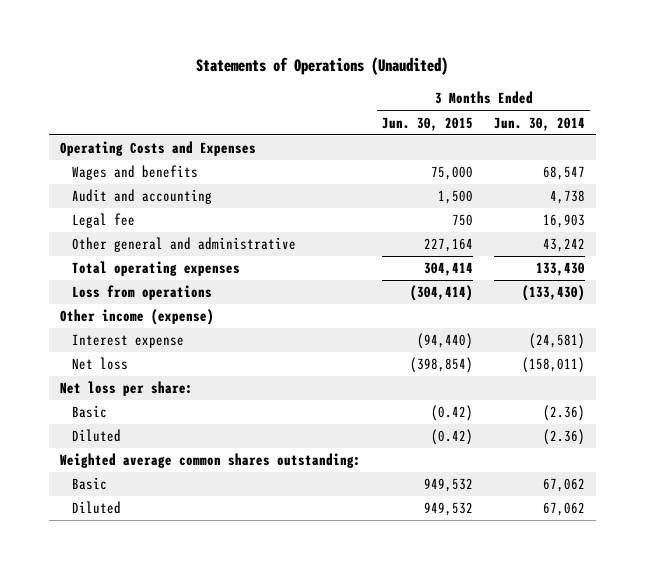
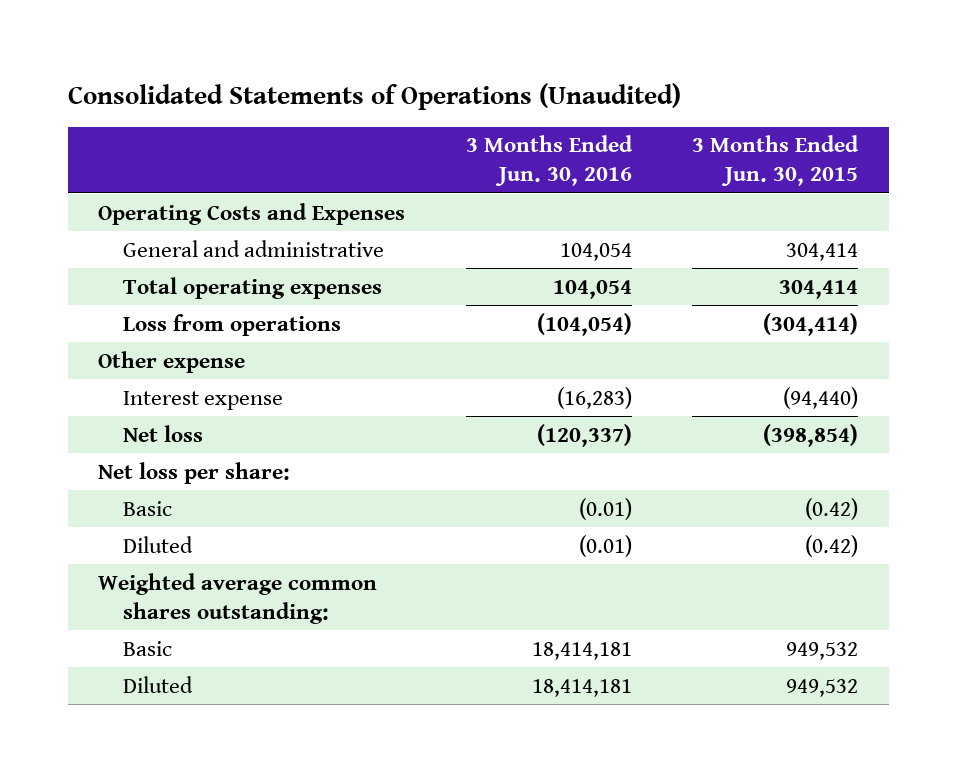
- Statements of Operations (Unaudited)
+ Consolidated Statements of Operations (Unaudited)
- | 3 Months Ended Jun. 30, 2015 | 3 Months Ended Jun. 30, 2014
+ | 3 Months Ended Jun. 30, 2016 | 3 Months Ended Jun. 30, 2015
- Wages and benefits | 75,000 | 68,547
- Audit and accounting | 1,500 | 4,738
- Legal fee | 750 | 16,903
- Other general and administrative | 227,164 | 43,242
+ General and administrative | 104,054 | 304,414
- Other income (expense)
+ Other expense

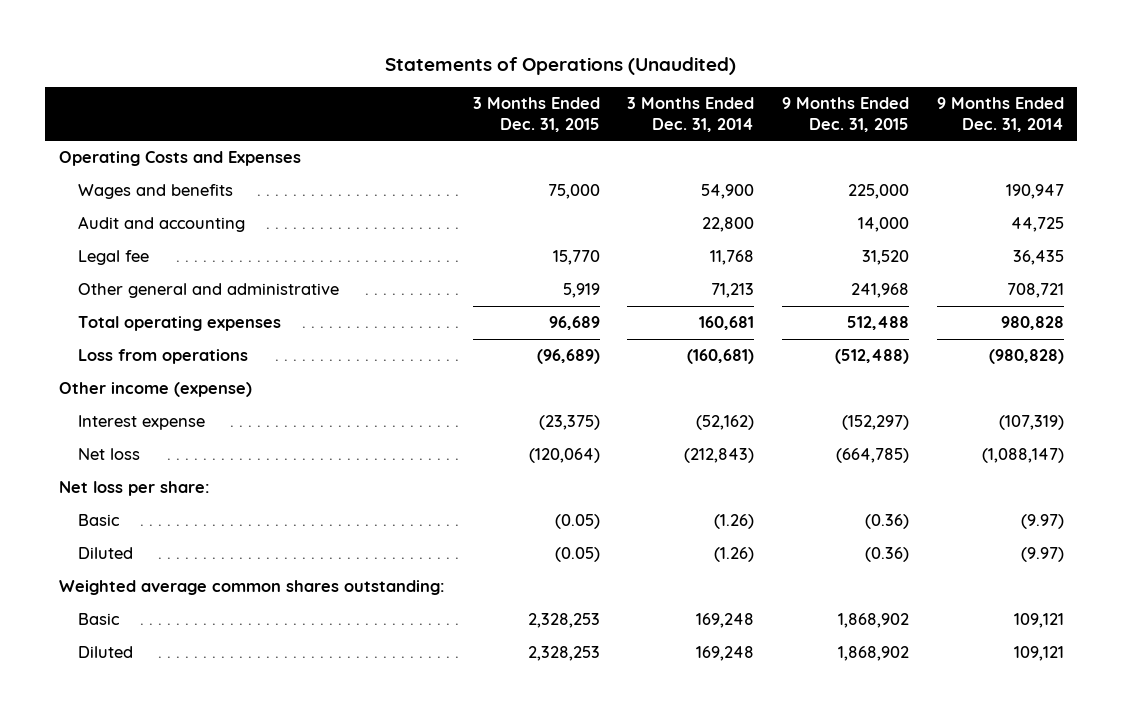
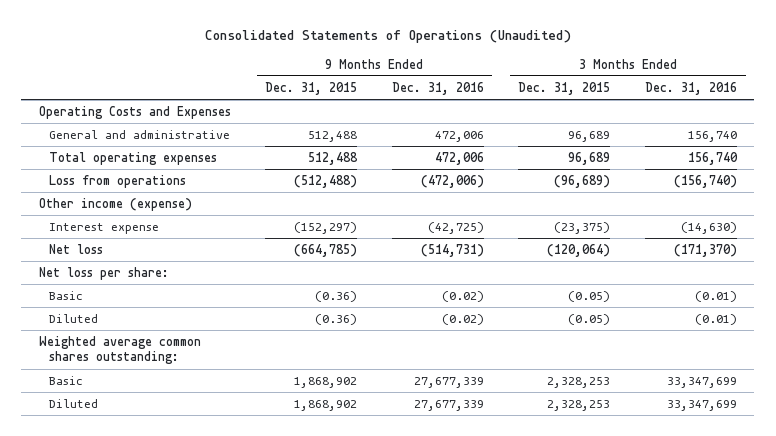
- Statements of Operations (Unaudited)
+ Consolidated Statements of Operations (Unaudited)
- | 3 Months Ended Dec. 31, 2015 | 3 Months Ended Dec. 31, 2014 | 9 Months Ended Dec. 31, 2015 | 9 Months Ended Dec. 31, 2014
+ | 9 Months Ended Dec. 31, 2015 | 9 Months Ended Dec. 31, 2016 | 3 Months Ended Dec. 31, 2015 | 3 Months Ended Dec. 31, 2016
- Wages and benefits | 75,000 | 54,900 | 225,000 | 190,947
- Audit and accounting | | 22,800 | 14,000 | 44,725
- Legal fee | 15,770 | 11,768 | 31,520 | 36,435
- Other general and administrative | 5,919 | 71,213 | 241,968 | 708,721
+ General and administrative | 512,488 | 472,006 | 96,689 | 156,740

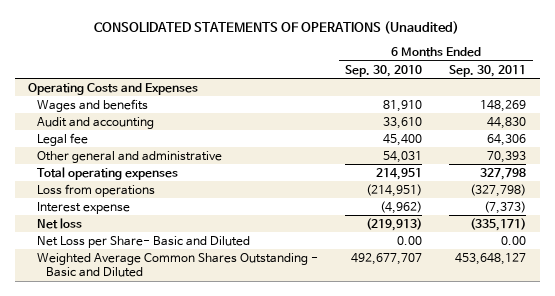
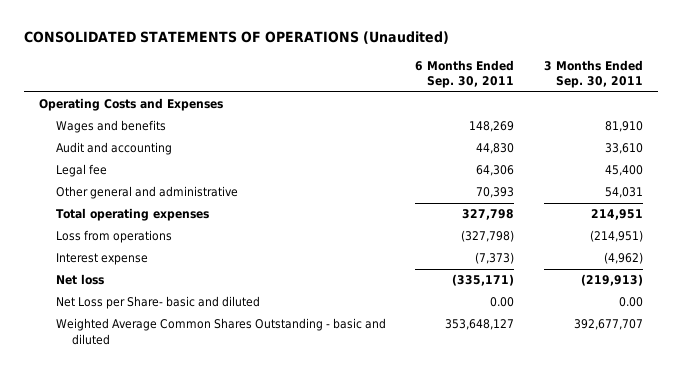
- | 6 Months Ended Sep. 30, 2010 | 6 Months Ended Sep. 30, 2011
+ | 6 Months Ended Sep. 30, 2011 | 3 Months Ended Sep. 30, 2011
- Net Loss per Share- Basic and Diluted | 0.00 | 0.00
- Weighted Average Common Shares Outstanding - Basic and Diluted | 492,677,707 | 453,648,127
+ Net Loss per Share- basic and diluted | 0.00 | 0.00
+ Weighted Average Common Shares Outstanding - basic and diluted | 353,648,127 | 392,677,707

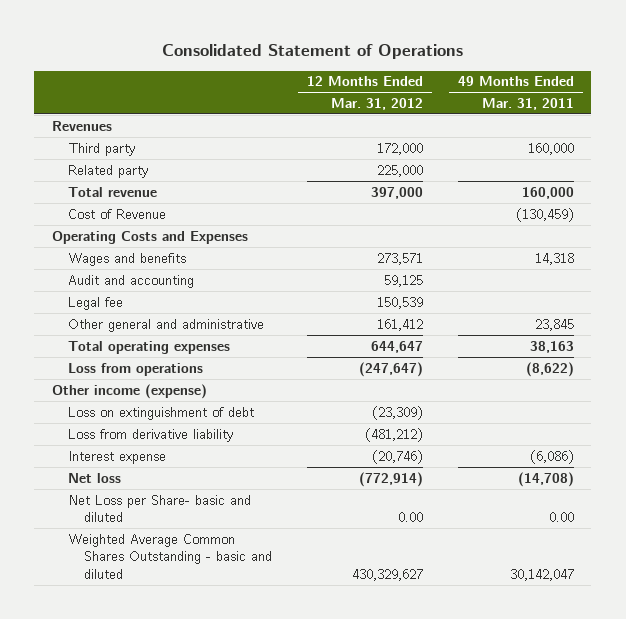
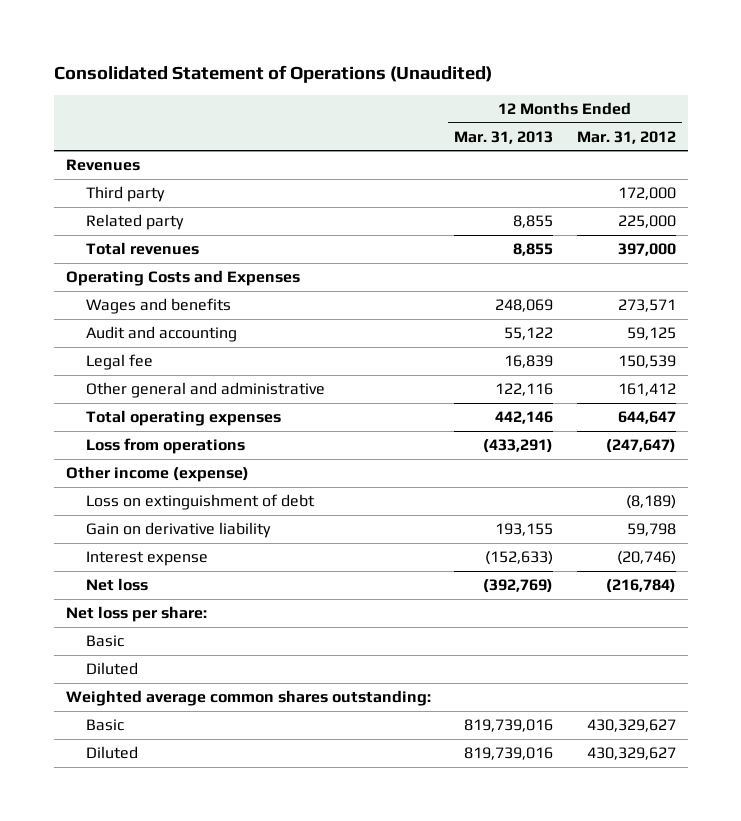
- Consolidated Statement of Operations
+ Consolidated Statement of Operations (Unaudited)
- | 12 Months Ended Mar. 31, 2012 | 49 Months Ended Mar. 31, 2011
+ | 12 Months Ended Mar. 31, 2013 | 12 Months Ended Mar. 31, 2012
- Total revenue | 397,000 | 160,000
- Cost of Revenue | | (130,459)
+ Total revenues | 8,855 | 397,000
- Loss on extinguishment of debt | (23,309) |
- Loss from derivative liability | (481,212) |
+ Loss on extinguishment of debt | | (8,189)
+ Gain on derivative liability | 193,155 | 59,798
- Net loss | (772,914) | (14,708)
- Net Loss per Share- basic and diluted | 0.00 | 0.00
- Weighted Average Common Shares Outstanding - basic and diluted | 430,329,627 | 30,142,047
+ Net loss | (392,769) | (216,784)
+ Net loss per share:
+ Basic
+ Diluted
+ Weighted average common shares outstanding:
+ Basic | 819,739,016 | 430,329,627
+ Diluted | 819,739,016 | 430,329,627

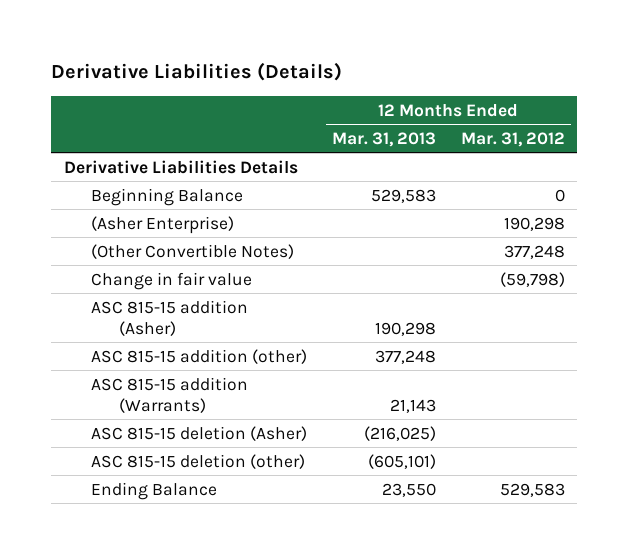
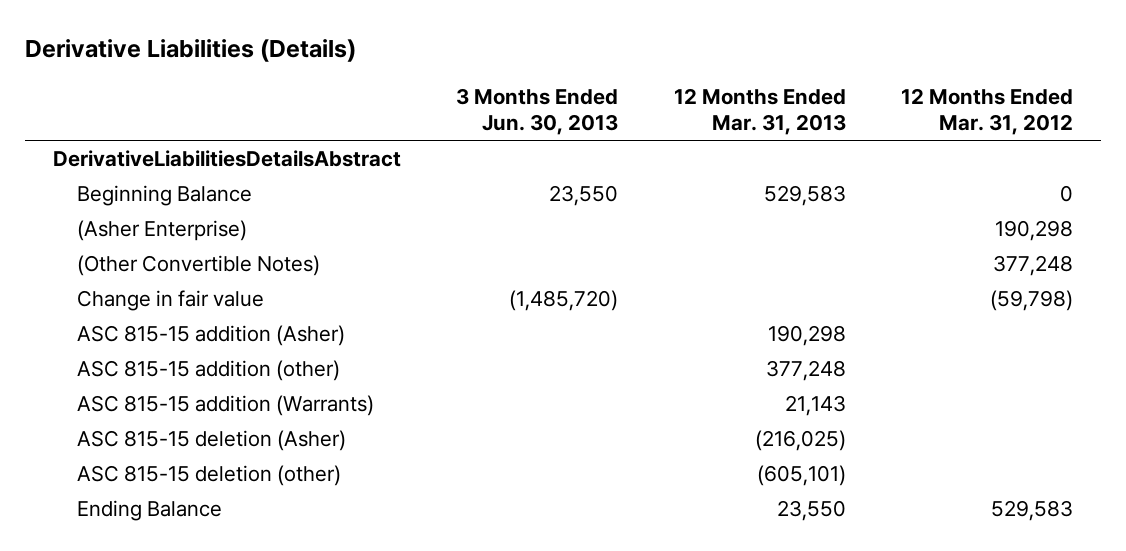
- | 12 Months Ended Mar. 31, 2013 | 12 Months Ended Mar. 31, 2012
+ | 3 Months Ended Jun. 30, 2013 | 12 Months Ended Mar. 31, 2013 | 12 Months Ended Mar. 31, 2012
- Derivative Liabilities Details
+ DerivativeLiabilitiesDetailsAbstract

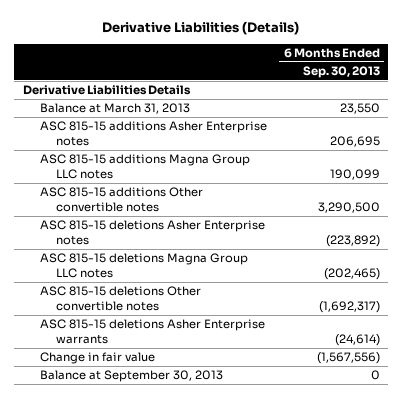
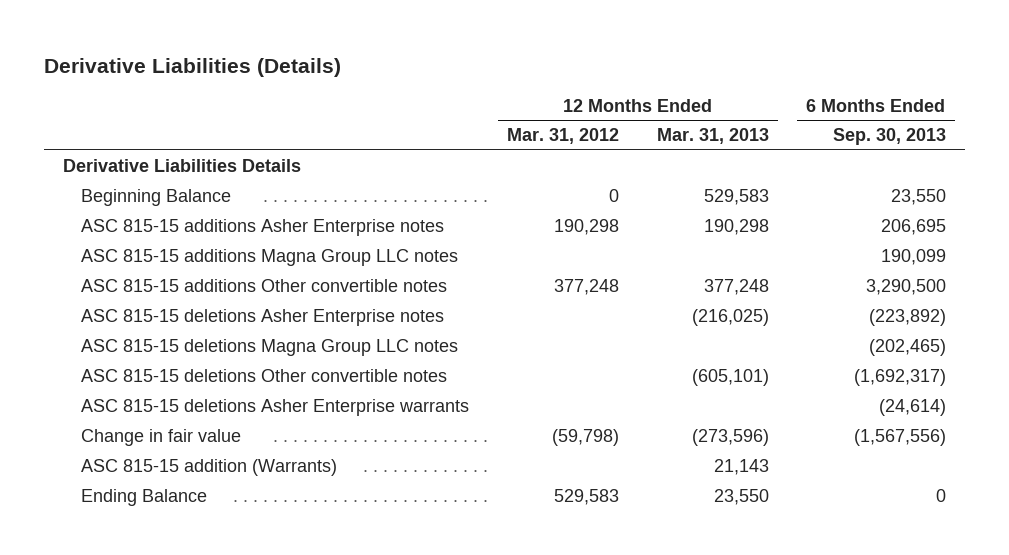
- | 6 Months Ended Sep. 30, 2013
+ | 12 Months Ended Mar. 31, 2012 | 12 Months Ended Mar. 31, 2013 | 6 Months Ended Sep. 30, 2013
- Balance at March 31, 2013 | 23,550
+ Beginning Balance | 0 | 529,583 | 23,550
- Balance at September 30, 2013 | 0
+ ASC 815-15 addition (Warrants) | | 21,143 |
+ Ending Balance | 529,583 | 23,550 | 0

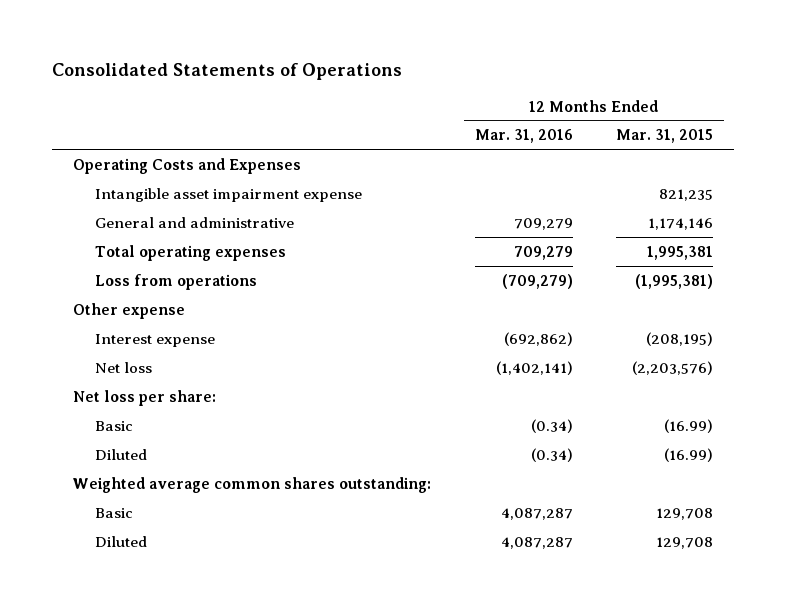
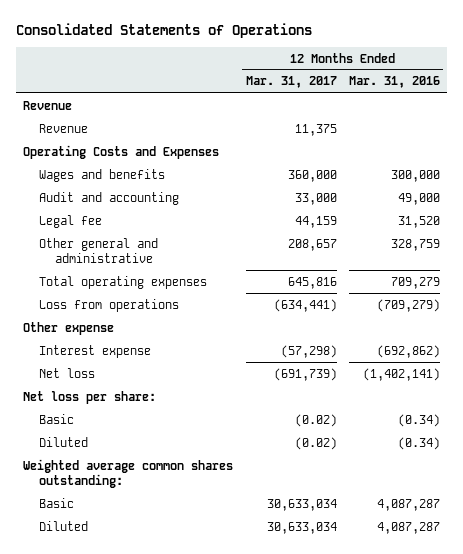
- | 12 Months Ended Mar. 31, 2016 | 12 Months Ended Mar. 31, 2015
+ | 12 Months Ended Mar. 31, 2017 | 12 Months Ended Mar. 31, 2016
+ Revenue
+ Revenue | 11,375 |
- Intangible asset impairment expense | | 821,235
- General and administrative | 709,279 | 1,174,146
+ Wages and benefits | 360,000 | 300,000
+ Audit and accounting | 33,000 | 49,000
+ Legal fee | 44,159 | 31,520
+ Other general and administrative | 208,657 | 328,759

